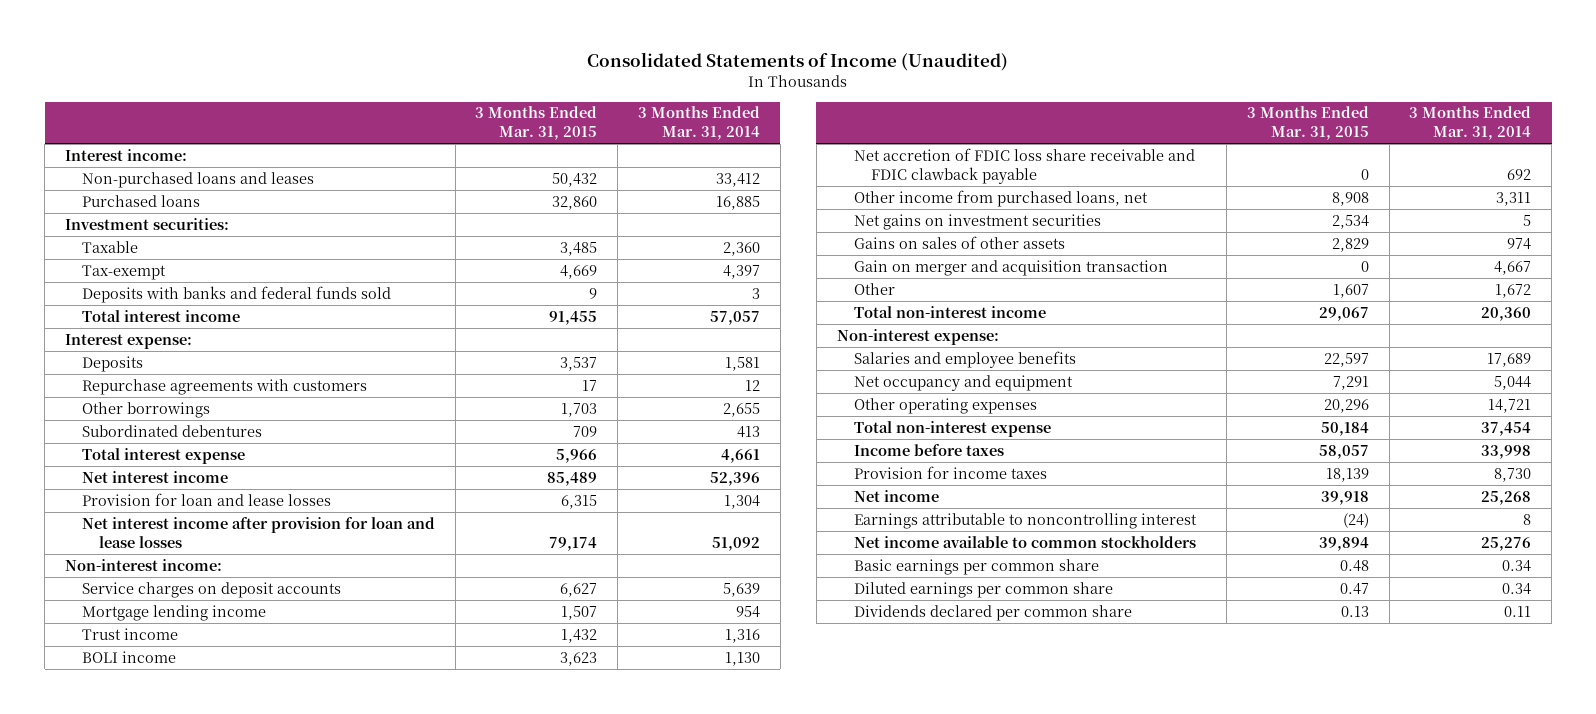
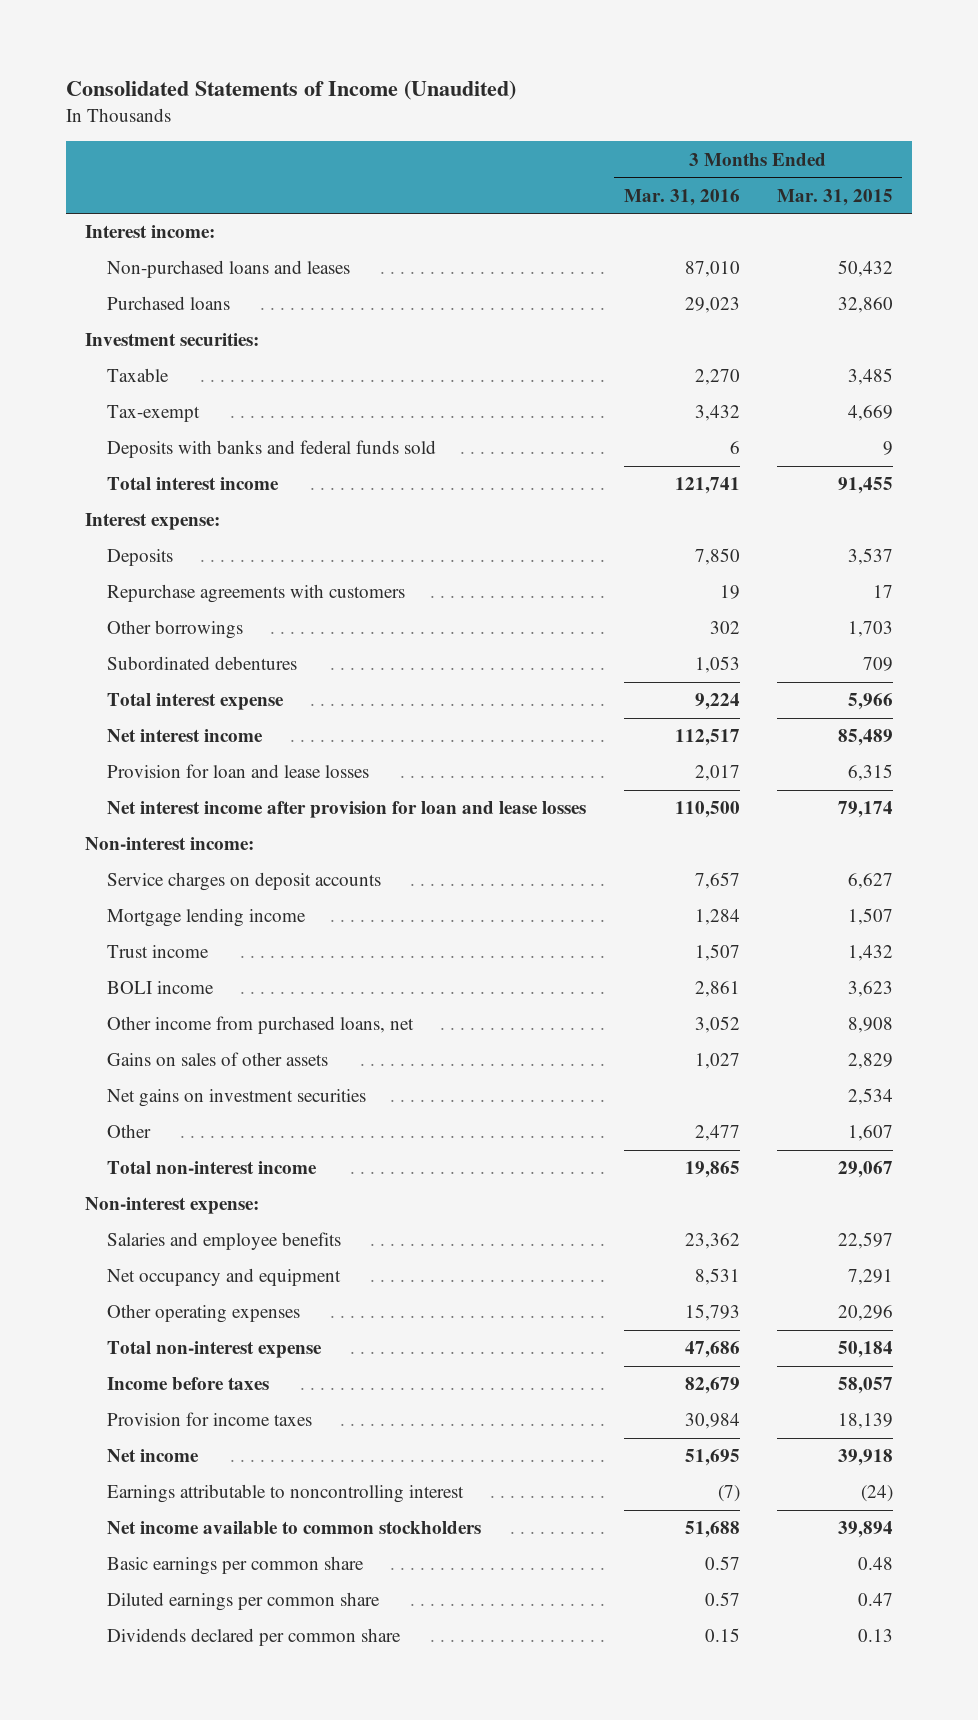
- | 3 Months Ended Mar. 31, 2015 | 3 Months Ended Mar. 31, 2014
+ | 3 Months Ended Mar. 31, 2016 | 3 Months Ended Mar. 31, 2015
- Net accretion of FDIC loss share receivable and FDIC clawback payable | 0 | 692
- Gain on merger and acquisition transaction | 0 | 4,667
moved down: Net gains on investment securities | | 2,534

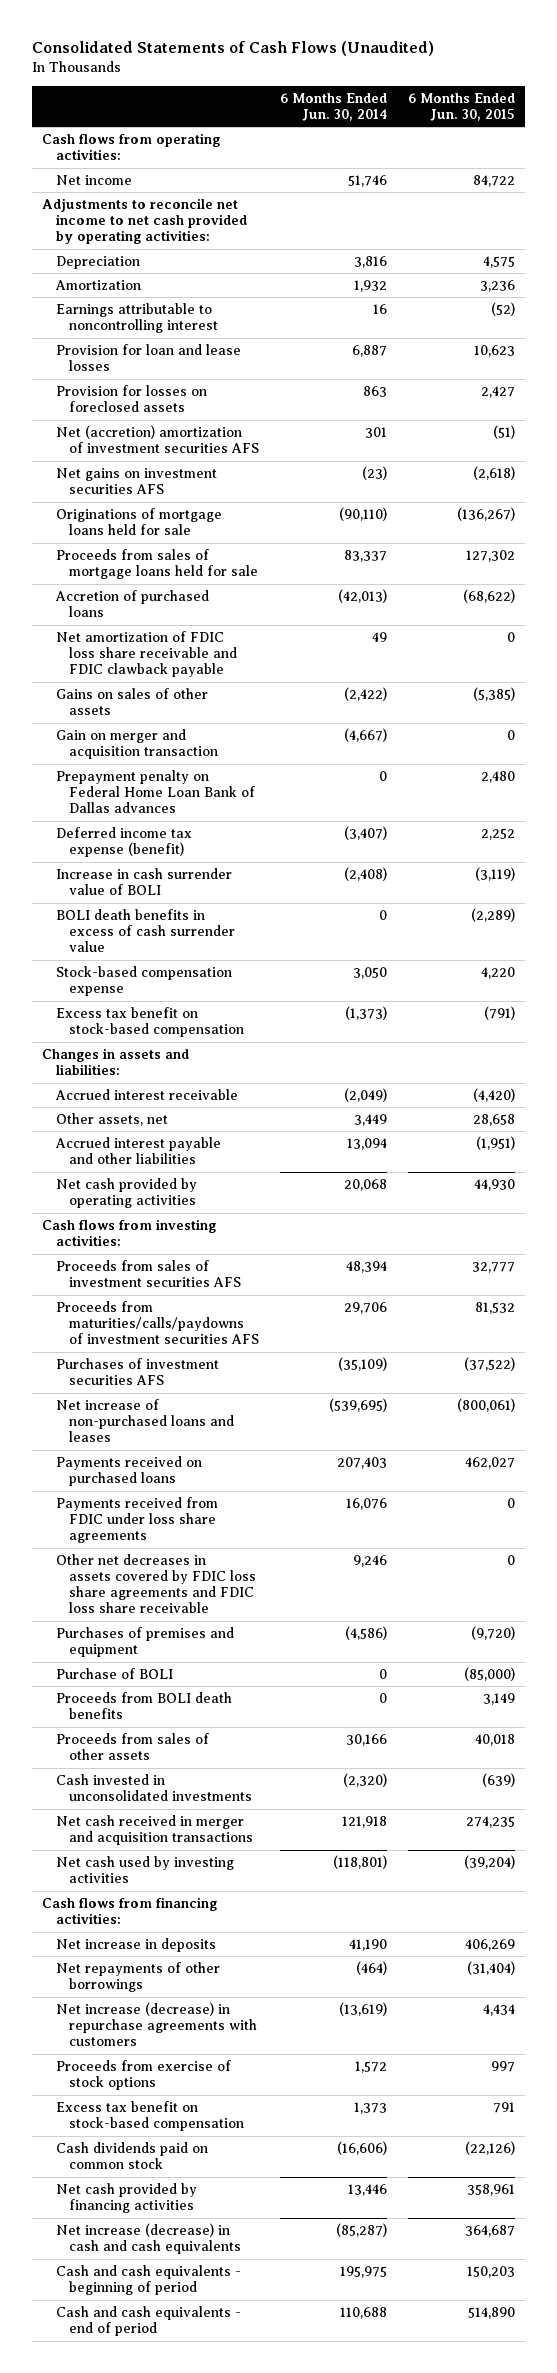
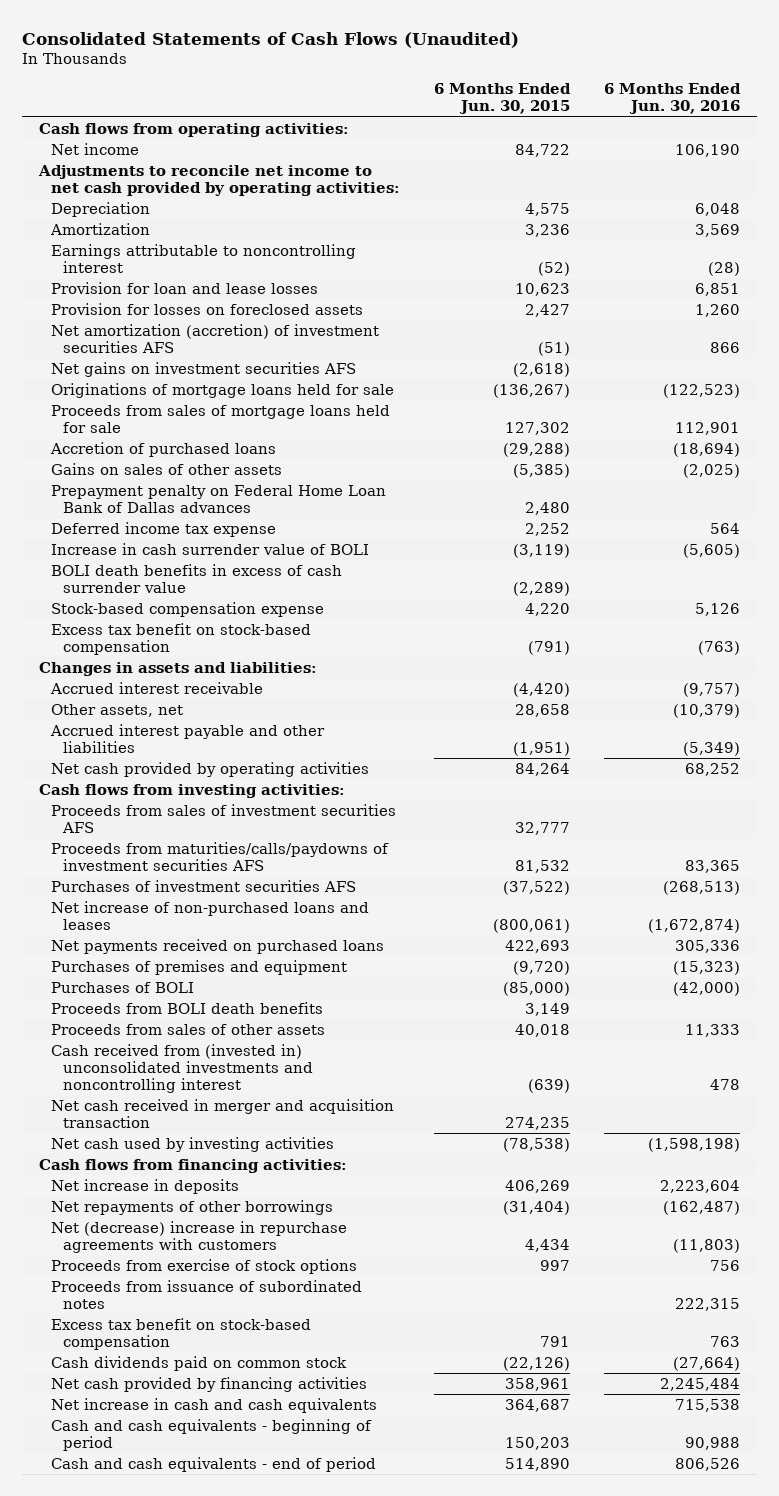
- | 6 Months Ended Jun. 30, 2014 | 6 Months Ended Jun. 30, 2015
+ | 6 Months Ended Jun. 30, 2015 | 6 Months Ended Jun. 30, 2016
- Net (accretion) amortization of investment securities AFS | 301 | (51)
+ Net amortization (accretion) of investment securities AFS | (51) | 866
- Accretion of purchased loans | (42,013) | (68,622)
- Net amortization of FDIC loss share receivable and FDIC clawback payable | 49 | 0
+ Accretion of purchased loans | (29,288) | (18,694)
- Gain on merger and acquisition transaction | (4,667) | 0
- Deferred income tax expense (benefit) | (3,407) | 2,252
+ Deferred income tax expense | 2,252 | 564
- Net cash provided by operating activities | 20,068 | 44,930
+ Net cash provided by operating activities | 84,264 | 68,252
- Payments received on purchased loans | 207,403 | 462,027
- Payments received from FDIC under loss share agreements | 16,076 | 0
- Other net decreases in assets covered by FDIC loss share agreements and FDIC loss share receivable | 9,246 | 0
+ Net payments received on purchased loans | 422,693 | 305,336
- Purchase of BOLI | 0 | (85,000)
+ Purchases of BOLI | (85,000) | (42,000)
- Cash invested in unconsolidated investments | (2,320) | (639)
- Net cash received in merger and acquisition transactions | 121,918 | 274,235
- Net cash used by investing activities | (118,801) | (39,204)
+ Cash received from (invested in) unconsolidated investments and noncontrolling interest | (639) | 478
+ Net cash received in merger and acquisition transaction | 274,235 |
+ Net cash used by investing activities | (78,538) | (1,598,198)
- Net increase (decrease) in repurchase agreements with customers | (13,619) | 4,434
+ Net (decrease) increase in repurchase agreements with customers | 4,434 | (11,803)
+ Proceeds from issuance of subordinated notes | | 222,315
- Net increase (decrease) in cash and cash equivalents | (85,287) | 364,687
+ Net increase in cash and cash equivalents | 364,687 | 715,538

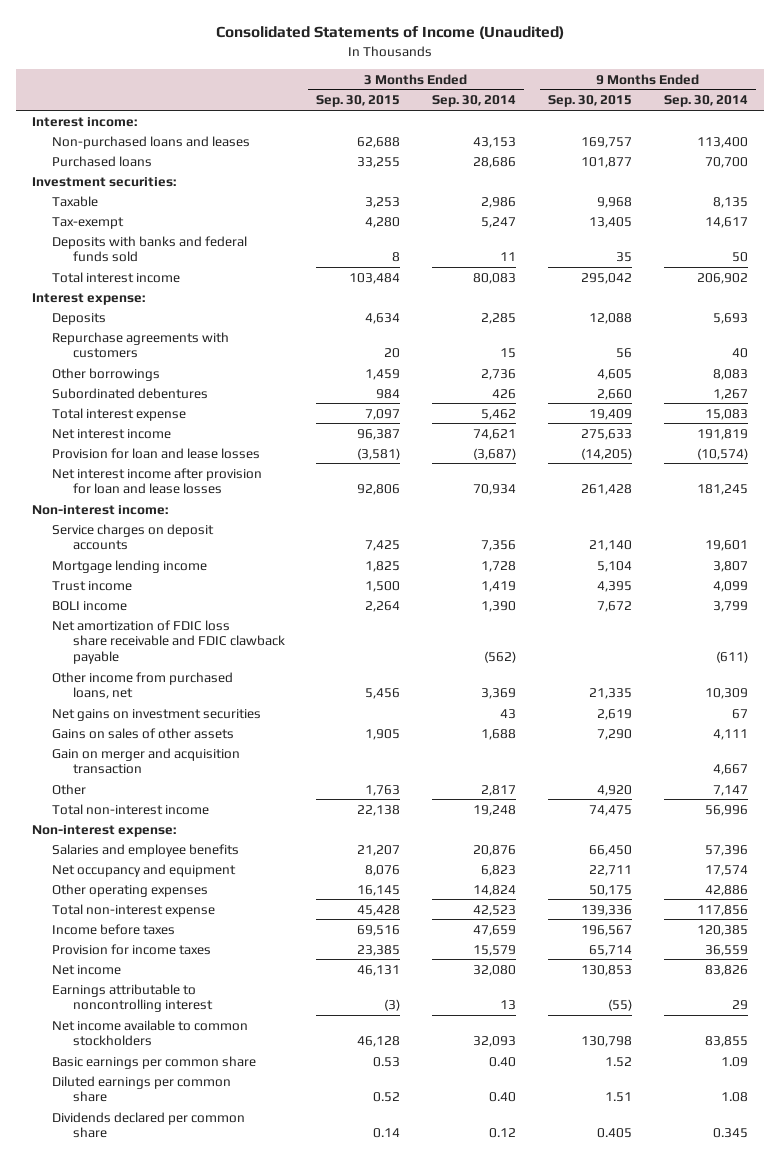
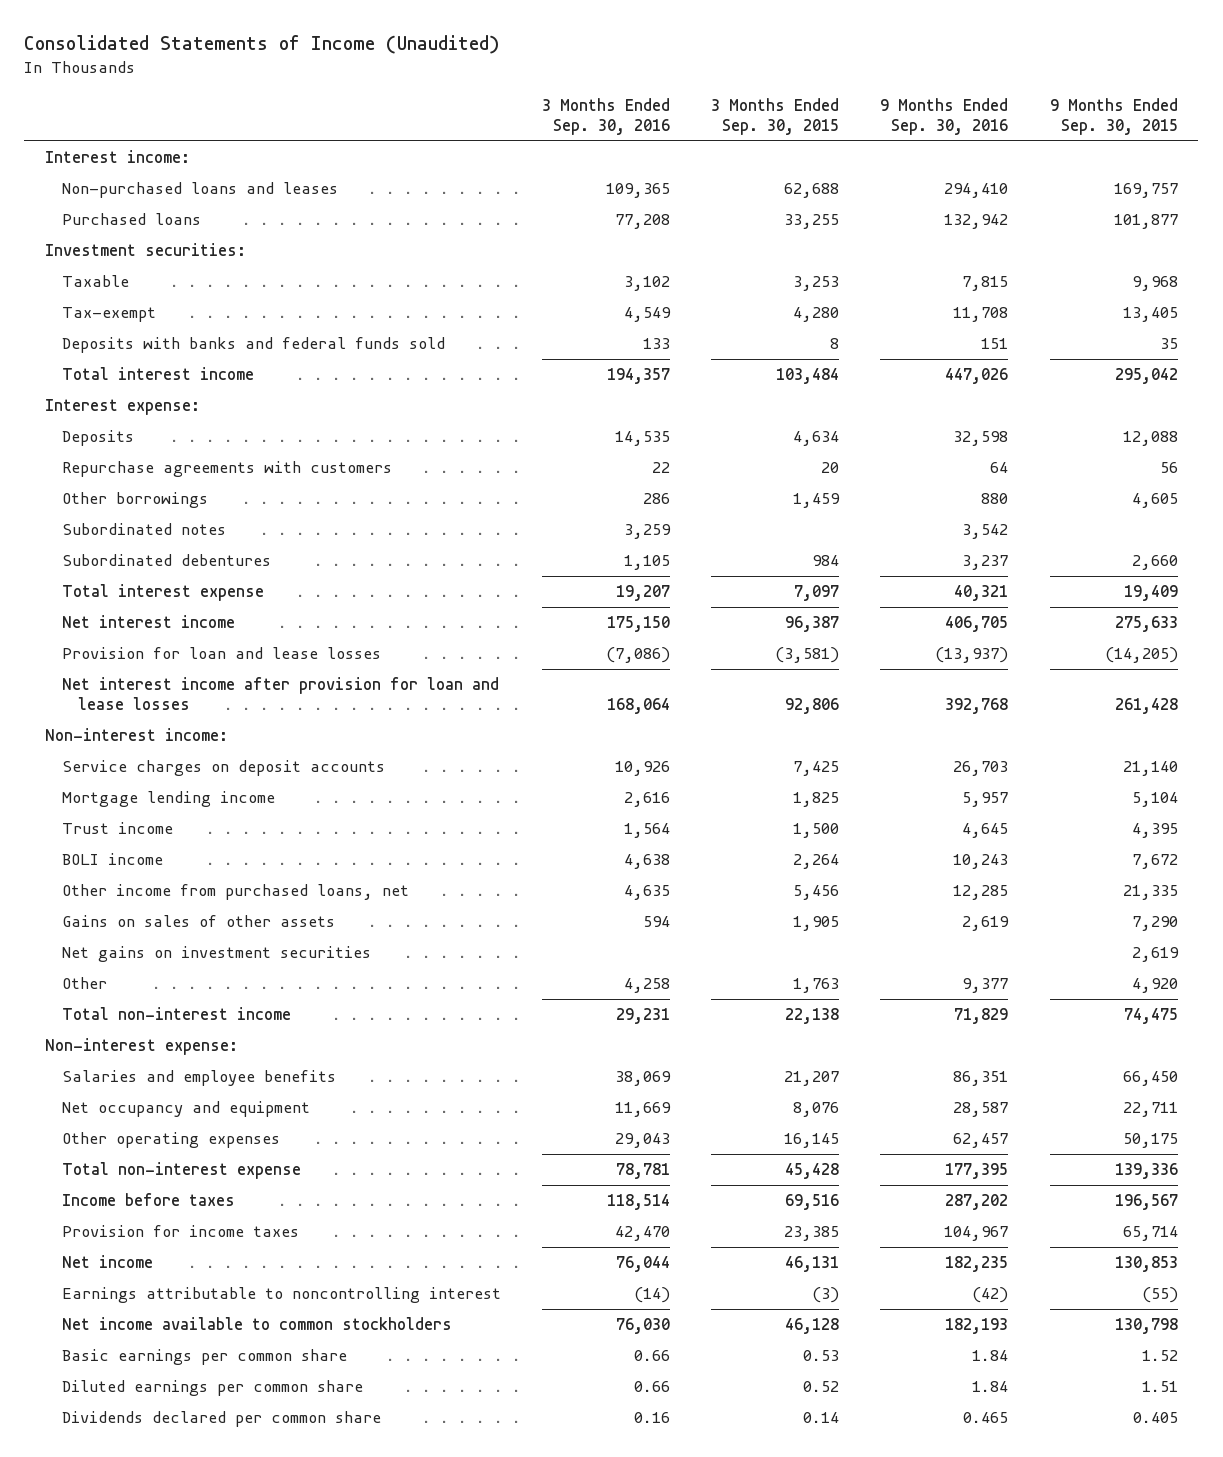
- | 3 Months Ended Sep. 30, 2015 | 3 Months Ended Sep. 30, 2014 | 9 Months Ended Sep. 30, 2015 | 9 Months Ended Sep. 30, 2014
+ | 3 Months Ended Sep. 30, 2016 | 3 Months Ended Sep. 30, 2015 | 9 Months Ended Sep. 30, 2016 | 9 Months Ended Sep. 30, 2015
+ Subordinated notes | 3,259 | | 3,542 |
- Net amortization of FDIC loss share receivable and FDIC clawback payable | | (562) | | (611)
- Gain on merger and acquisition transaction | | | | 4,667
moved down: Net gains on investment securities | | | | 2,619

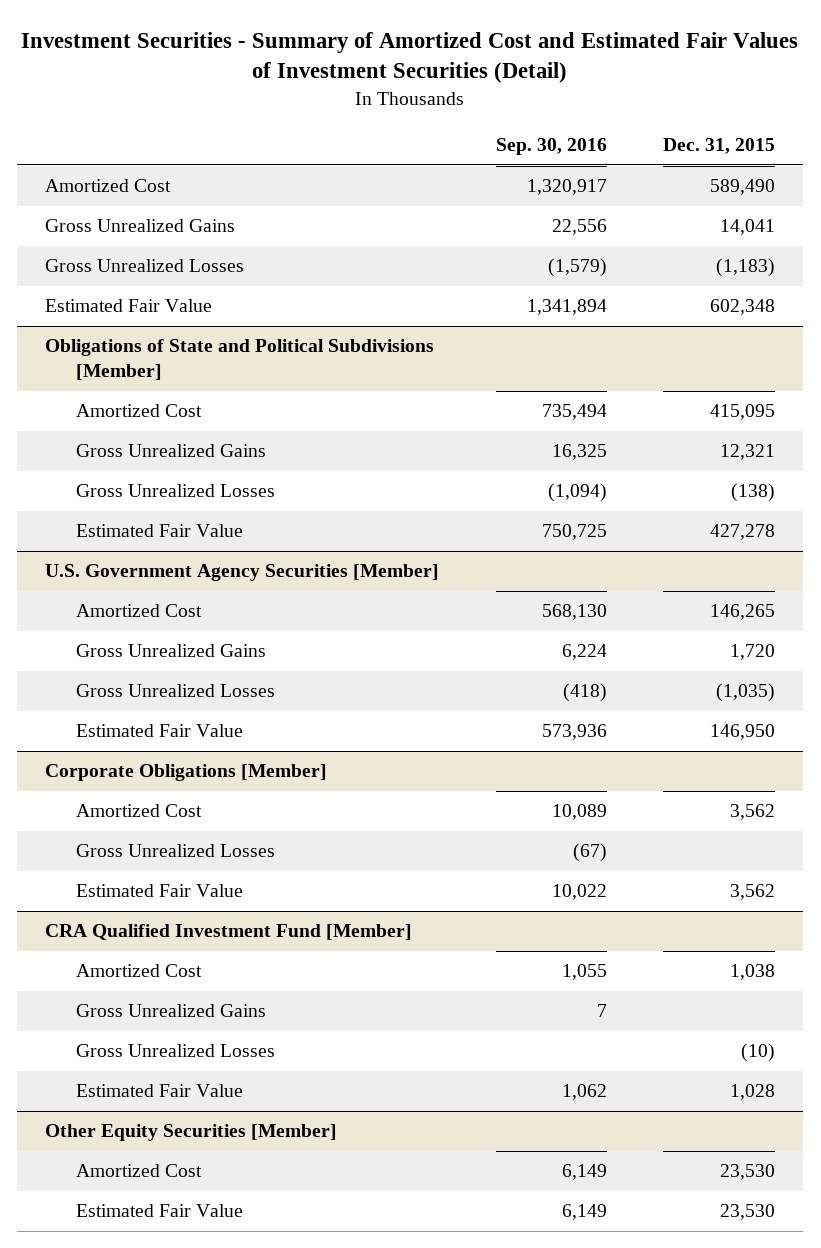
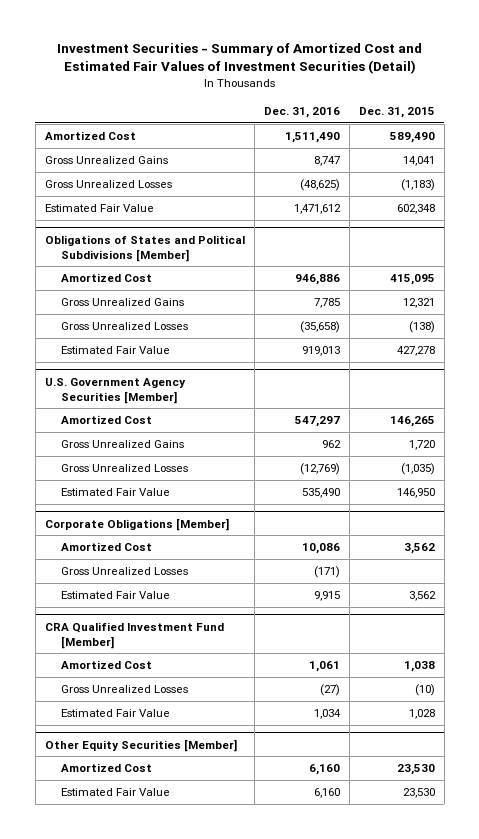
- | Sep. 30, 2016 | Dec. 31, 2015
+ | Dec. 31, 2016 | Dec. 31, 2015
- Obligations of State and Political Subdivisions [Member]
+ Obligations of States and Political Subdivisions [Member]
@ CRA Qualified Investment Fund [Member]
- Gross Unrealized Gains | 7 |

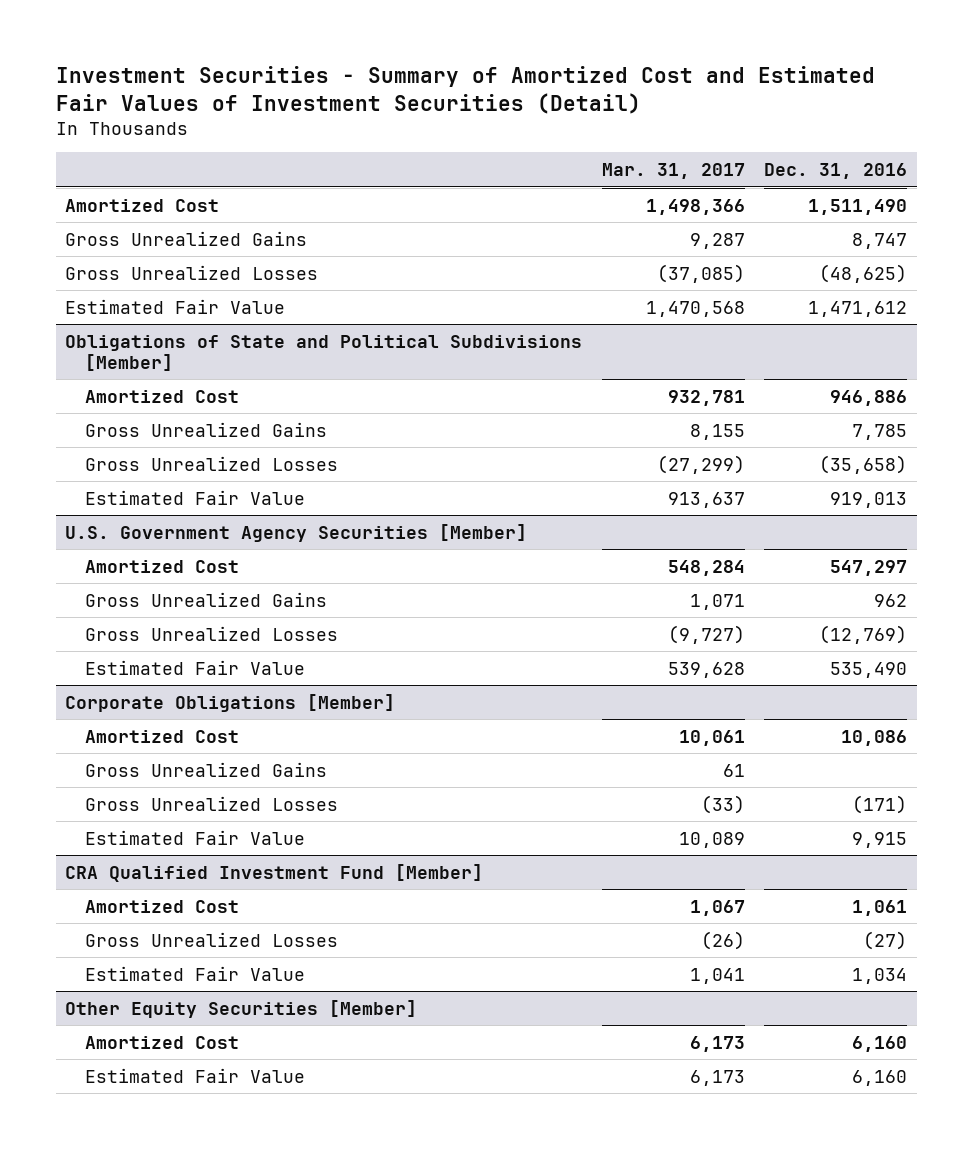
- | Dec. 31, 2016 | Dec. 31, 2015
+ | Mar. 31, 2017 | Dec. 31, 2016
- Obligations of States and Political Subdivisions [Member]
+ Obligations of State and Political Subdivisions [Member]
@ Corporate Obligations [Member]
+ Gross Unrealized Gains | 61 |

